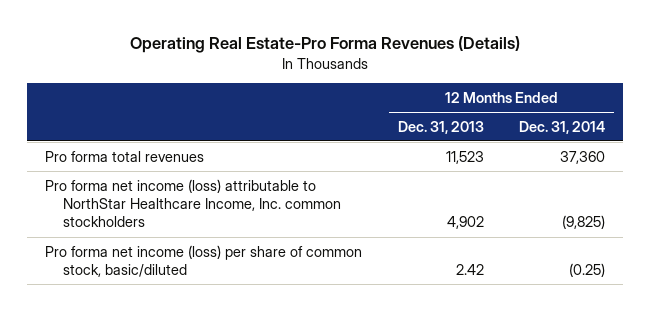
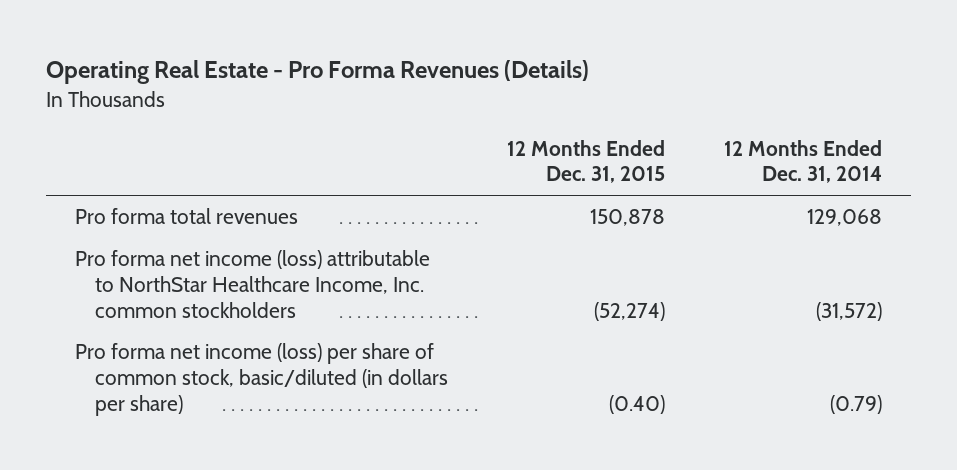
- Operating Real Estate-Pro Forma Revenues (Details)
+ Operating Real Estate - Pro Forma Revenues (Details)
- | 12 Months Ended Dec. 31, 2013 | 12 Months Ended Dec. 31, 2014
+ | 12 Months Ended Dec. 31, 2015 | 12 Months Ended Dec. 31, 2014
- Pro forma total revenues | 11,523 | 37,360
- Pro forma net income (loss) attributable to NorthStar Healthcare Income, Inc. common stockholders | 4,902 | (9,825)
- Pro forma net income (loss) per share of common stock, basic/diluted | 2.42 | (0.25)
+ Pro forma total revenues | 150,878 | 129,068
+ Pro forma net income (loss) attributable to NorthStar Healthcare Income, Inc. common stockholders | (52,274) | (31,572)
+ Pro forma net income (loss) per share of common stock, basic/diluted (in dollars per share) | (0.40) | (0.79)

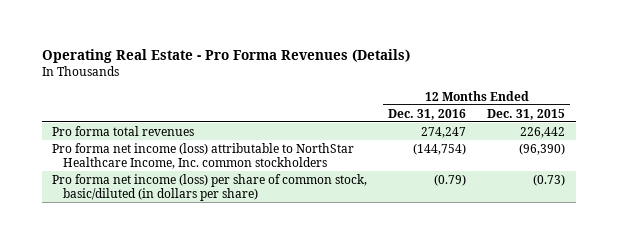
- | 12 Months Ended Dec. 31, 2015 | 12 Months Ended Dec. 31, 2014
+ | 12 Months Ended Dec. 31, 2016 | 12 Months Ended Dec. 31, 2015
- Pro forma total revenues | 150,878 | 129,068
- Pro forma net income (loss) attributable to NorthStar Healthcare Income, Inc. common stockholders | (52,274) | (31,572)
- Pro forma net income (loss) per share of common stock, basic/diluted (in dollars per share) | (0.40) | (0.79)
+ Pro forma total revenues | 274,247 | 226,442
+ Pro forma net income (loss) attributable to NorthStar Healthcare Income, Inc. common stockholders | (144,754) | (96,390)
+ Pro forma net income (loss) per share of common stock, basic/diluted (in dollars per share) | (0.79) | (0.73)

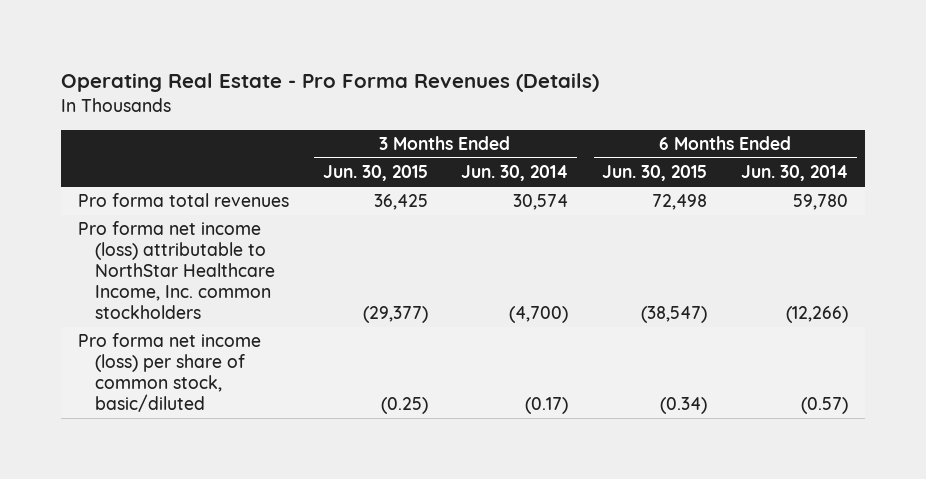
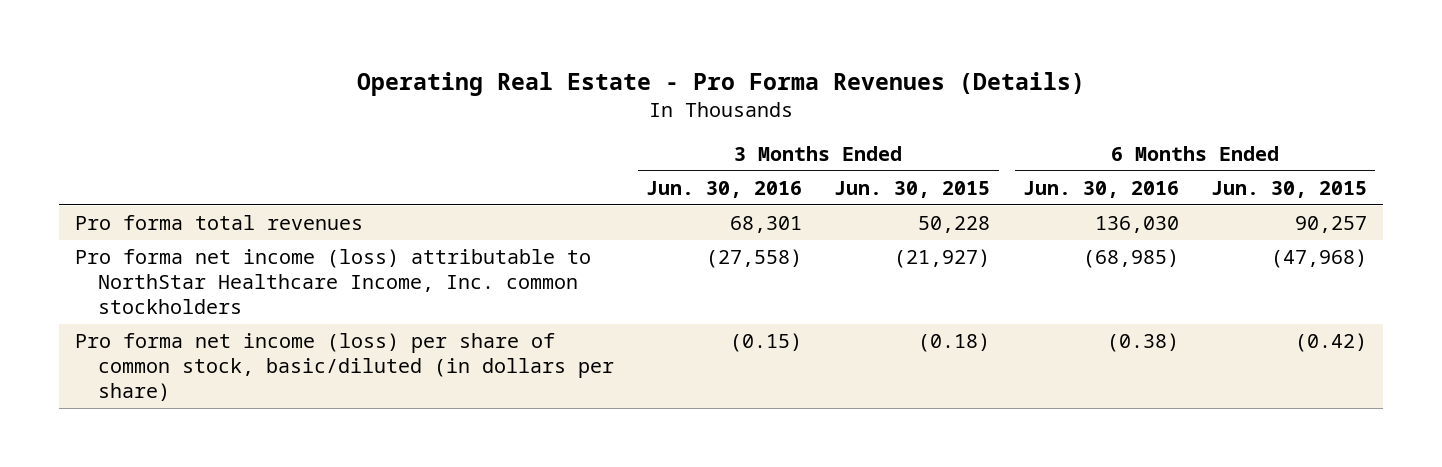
- | 3 Months Ended Jun. 30, 2015 | 3 Months Ended Jun. 30, 2014 | 6 Months Ended Jun. 30, 2015 | 6 Months Ended Jun. 30, 2014
+ | 3 Months Ended Jun. 30, 2016 | 3 Months Ended Jun. 30, 2015 | 6 Months Ended Jun. 30, 2016 | 6 Months Ended Jun. 30, 2015
- Pro forma total revenues | 36,425 | 30,574 | 72,498 | 59,780
- Pro forma net income (loss) attributable to NorthStar Healthcare Income, Inc. common stockholders | (29,377) | (4,700) | (38,547) | (12,266)
- Pro forma net income (loss) per share of common stock, basic/diluted | (0.25) | (0.17) | (0.34) | (0.57)
+ Pro forma total revenues | 68,301 | 50,228 | 136,030 | 90,257
+ Pro forma net income (loss) attributable to NorthStar Healthcare Income, Inc. common stockholders | (27,558) | (21,927) | (68,985) | (47,968)
+ Pro forma net income (loss) per share of common stock, basic/diluted (in dollars per share) | (0.15) | (0.18) | (0.38) | (0.42)

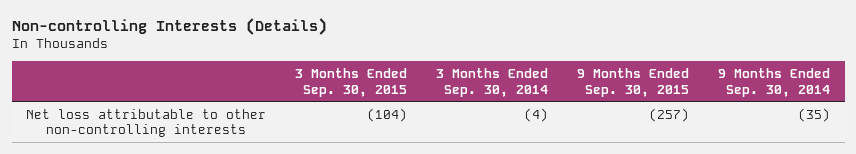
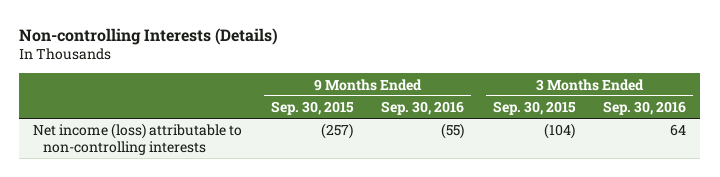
- | 3 Months Ended Sep. 30, 2015 | 3 Months Ended Sep. 30, 2014 | 9 Months Ended Sep. 30, 2015 | 9 Months Ended Sep. 30, 2014
+ | 9 Months Ended Sep. 30, 2015 | 9 Months Ended Sep. 30, 2016 | 3 Months Ended Sep. 30, 2015 | 3 Months Ended Sep. 30, 2016
- Net loss attributable to other non-controlling interests | (104) | (4) | (257) | (35)
+ Net income (loss) attributable to non-controlling interests | (257) | (55) | (104) | 64

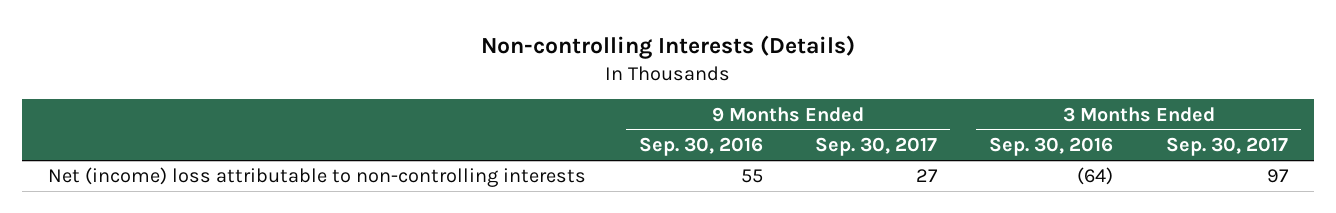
- | 9 Months Ended Sep. 30, 2015 | 9 Months Ended Sep. 30, 2016 | 3 Months Ended Sep. 30, 2015 | 3 Months Ended Sep. 30, 2016
+ | 9 Months Ended Sep. 30, 2016 | 9 Months Ended Sep. 30, 2017 | 3 Months Ended Sep. 30, 2016 | 3 Months Ended Sep. 30, 2017
- Net income (loss) attributable to non-controlling interests | (257) | (55) | (104) | 64
+ Net (income) loss attributable to non-controlling interests | 55 | 27 | (64) | 97

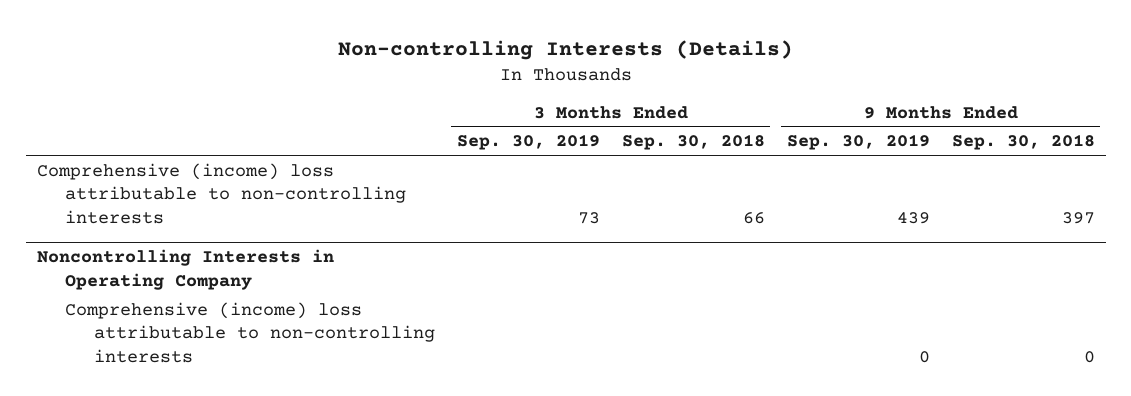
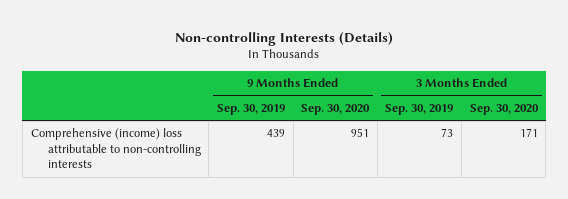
- | 3 Months Ended Sep. 30, 2019 | 3 Months Ended Sep. 30, 2018 | 9 Months Ended Sep. 30, 2019 | 9 Months Ended Sep. 30, 2018
+ | 9 Months Ended Sep. 30, 2019 | 9 Months Ended Sep. 30, 2020 | 3 Months Ended Sep. 30, 2019 | 3 Months Ended Sep. 30, 2020
- Noncontrolling Interests in Operating Company
- Comprehensive (income) loss attributable to non-controlling interests | | | 0 | 0

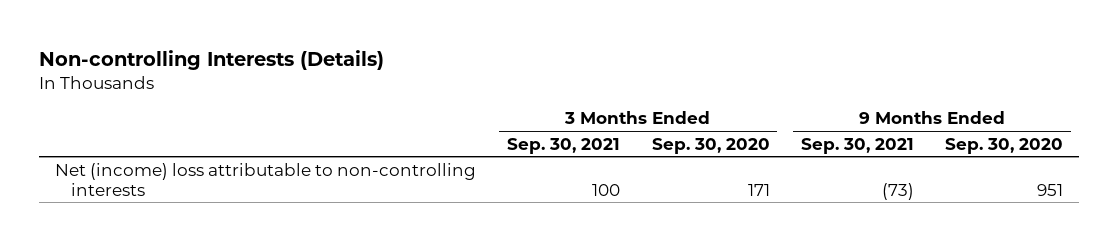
- | 9 Months Ended Sep. 30, 2019 | 9 Months Ended Sep. 30, 2020 | 3 Months Ended Sep. 30, 2019 | 3 Months Ended Sep. 30, 2020
+ | 3 Months Ended Sep. 30, 2021 | 3 Months Ended Sep. 30, 2020 | 9 Months Ended Sep. 30, 2021 | 9 Months Ended Sep. 30, 2020
- Comprehensive (income) loss attributable to non-controlling interests | 439 | 951 | 73 | 171
+ Net (income) loss attributable to non-controlling interests | 100 | 171 | (73) | 951

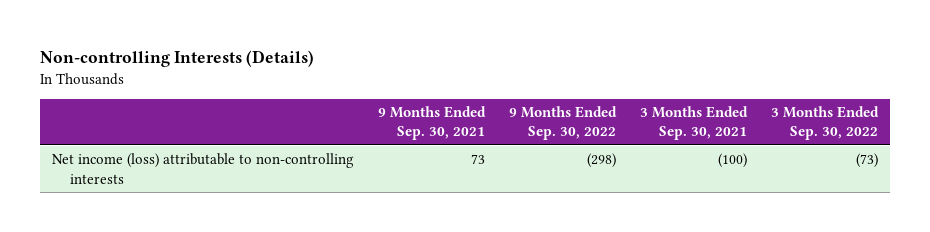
- | 3 Months Ended Sep. 30, 2021 | 3 Months Ended Sep. 30, 2020 | 9 Months Ended Sep. 30, 2021 | 9 Months Ended Sep. 30, 2020
+ | 9 Months Ended Sep. 30, 2021 | 9 Months Ended Sep. 30, 2022 | 3 Months Ended Sep. 30, 2021 | 3 Months Ended Sep. 30, 2022
- Net (income) loss attributable to non-controlling interests | 100 | 171 | (73) | 951
+ Net income (loss) attributable to non-controlling interests | 73 | (298) | (100) | (73)

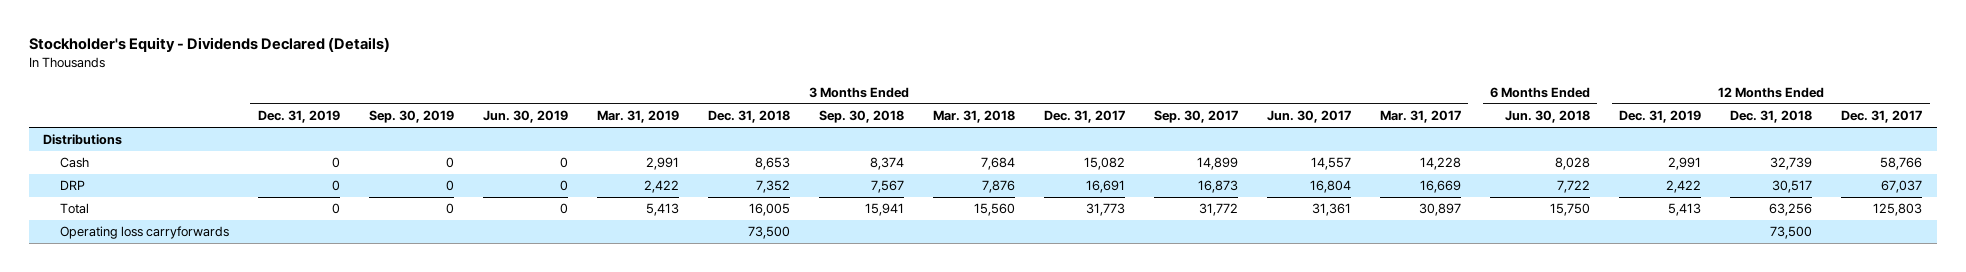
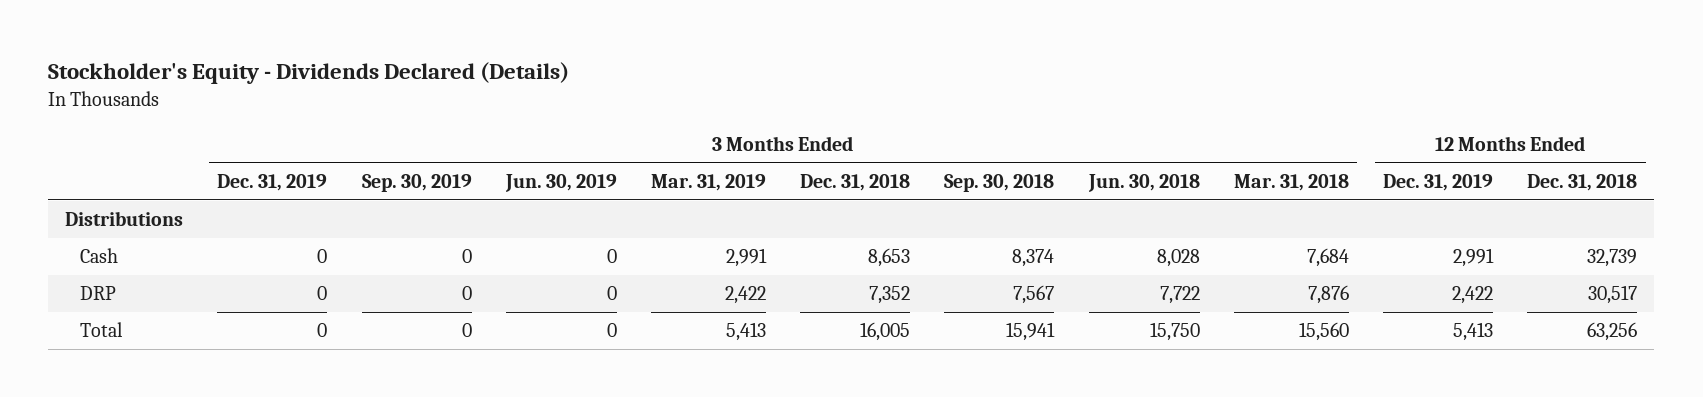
- | 3 Months Ended Dec. 31, 2019 | 3 Months Ended Sep. 30, 2019 | 3 Months Ended Jun. 30, 2019 | 3 Months Ended Mar. 31, 2019 | 3 Months Ended Dec. 31, 2018 | 3 Months Ended Sep. 30, 2018 | 3 Months Ended Mar. 31, 2018 | 3 Months Ended Dec. 31, 2017 | 3 Months Ended Sep. 30, 2017 | 3 Months Ended Jun. 30, 2017 | 3 Months Ended Mar. 31, 2017 | 6 Months Ended Jun. 30, 2018 | 12 Months Ended Dec. 31, 2019 | 12 Months Ended Dec. 31, 2018 | 12 Months Ended Dec. 31, 2017
+ | 3 Months Ended Dec. 31, 2019 | 3 Months Ended Sep. 30, 2019 | 3 Months Ended Jun. 30, 2019 | 3 Months Ended Mar. 31, 2019 | 3 Months Ended Dec. 31, 2018 | 3 Months Ended Sep. 30, 2018 | 3 Months Ended Jun. 30, 2018 | 3 Months Ended Mar. 31, 2018 | 12 Months Ended Dec. 31, 2019 | 12 Months Ended Dec. 31, 2018
- Operating loss carryforwards | | | | | 73,500 | | | | | | | | | 73,500 |

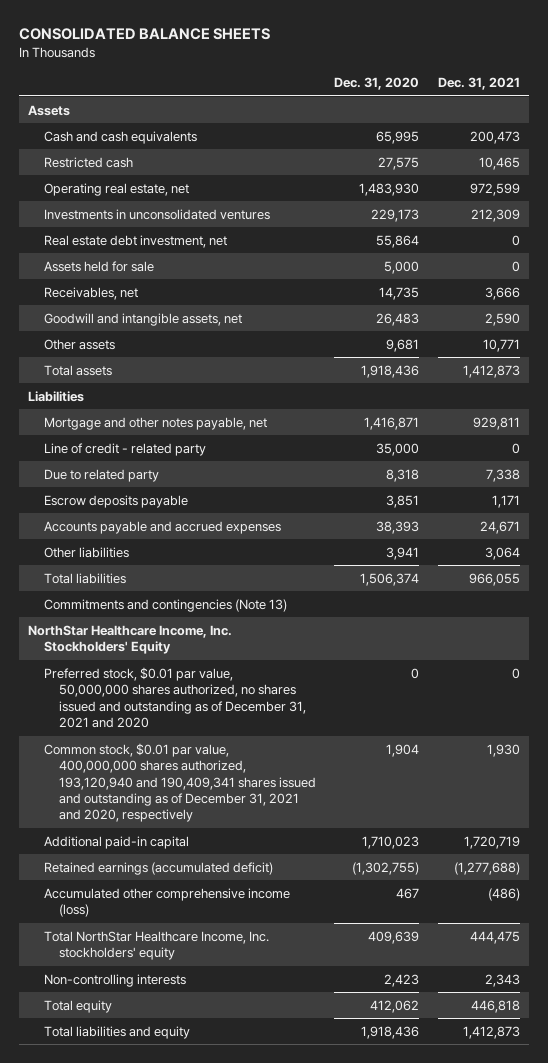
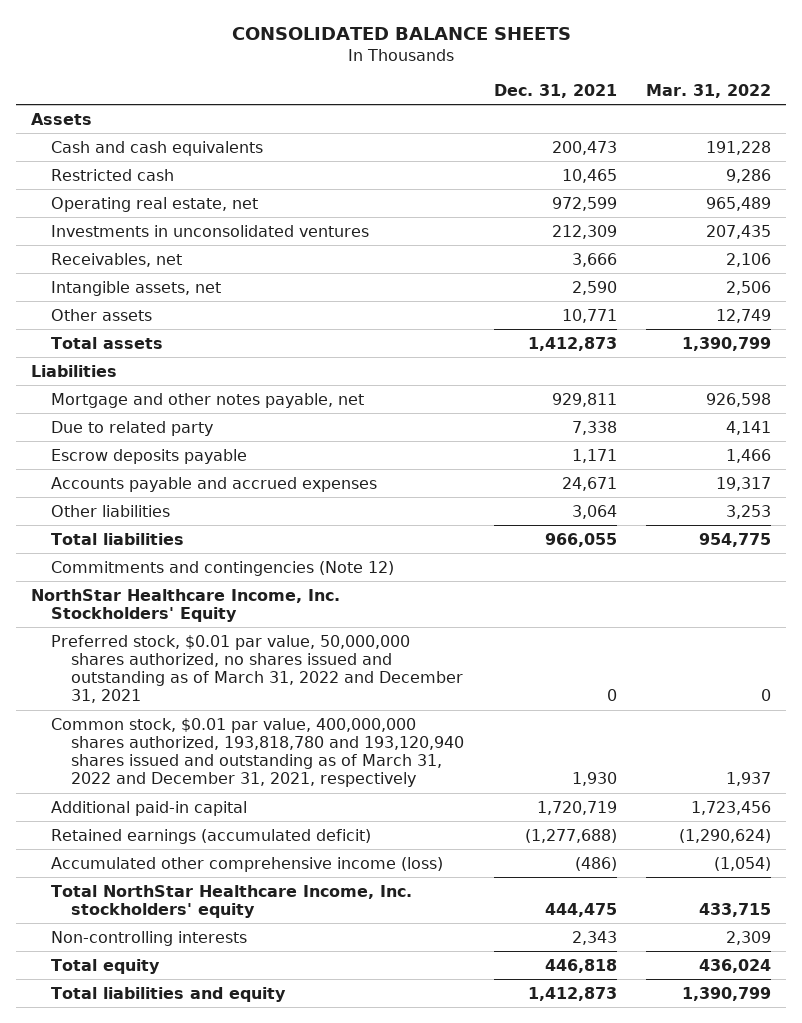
- | Dec. 31, 2020 | Dec. 31, 2021
+ | Dec. 31, 2021 | Mar. 31, 2022
- Real estate debt investment, net | 55,864 | 0
- Assets held for sale | 5,000 | 0
- Goodwill and intangible assets, net | 26,483 | 2,590
+ Intangible assets, net | 2,590 | 2,506
- Line of credit - related party | 35,000 | 0
- Commitments and contingencies (Note 13)
+ Commitments and contingencies (Note 12)
- Preferred stock, $0.01 par value, 50,000,000 shares authorized, no shares issued and outstanding as of December 31, 2021 and 2020 | 0 | 0
- Common stock, $0.01 par value, 400,000,000 shares authorized, 193,120,940 and 190,409,341 shares issued and outstanding as of December 31, 2021 and 2020, respectively | 1,904 | 1,930
+ Preferred stock, $0.01 par value, 50,000,000 shares authorized, no shares issued and outstanding as of March 31, 2022 and December 31, 2021 | 0 | 0
+ Common stock, $0.01 par value, 400,000,000 shares authorized, 193,818,780 and 193,120,940 shares issued and outstanding as of March 31, 2022 and December 31, 2021, respectively | 1,930 | 1,937

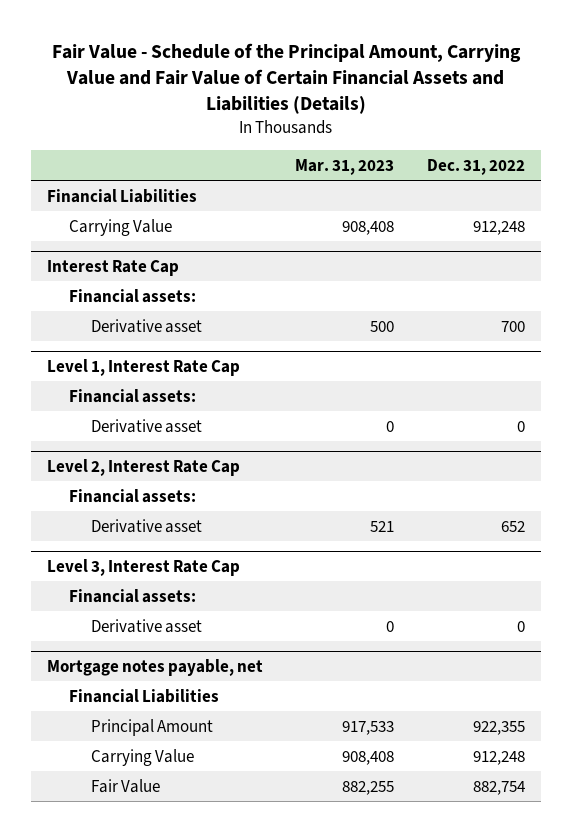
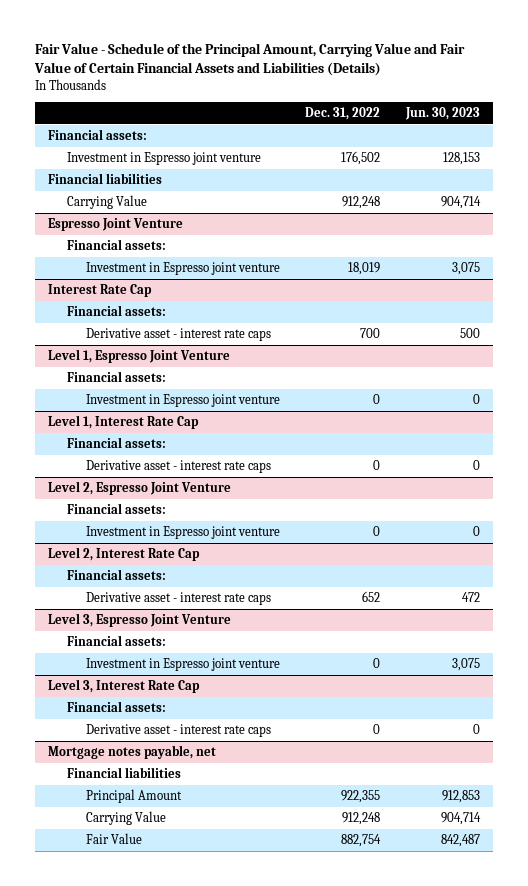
- | Mar. 31, 2023 | Dec. 31, 2022
+ | Dec. 31, 2022 | Jun. 30, 2023
- Financial Liabilities
+ Financial assets:
+ Investment in Espresso joint venture | 176,502 | 128,153
+ Financial liabilities
+ Espresso Joint Venture
+ Financial assets:
+ Investment in Espresso joint venture | 18,019 | 3,075
@ Interest Rate Cap
- Derivative asset | 500 | 700
+ Derivative asset - interest rate caps | 700 | 500
+ Level 1, Espresso Joint Venture
+ Financial assets:
+ Investment in Espresso joint venture | 0 | 0
@ Level 1, Interest Rate Cap
- Derivative asset | 0 | 0
+ Derivative asset - interest rate caps | 0 | 0
+ Level 2, Espresso Joint Venture
+ Financial assets:
+ Investment in Espresso joint venture | 0 | 0
@ Level 2, Interest Rate Cap
- Derivative asset | 521 | 652
+ Derivative asset - interest rate caps | 652 | 472
+ Level 3, Espresso Joint Venture
+ Financial assets:
+ Investment in Espresso joint venture | 0 | 3,075
@ Level 3, Interest Rate Cap
- Derivative asset | 0 | 0
+ Derivative asset - interest rate caps | 0 | 0
@ Mortgage notes payable, net
- Financial Liabilities
+ Financial liabilities

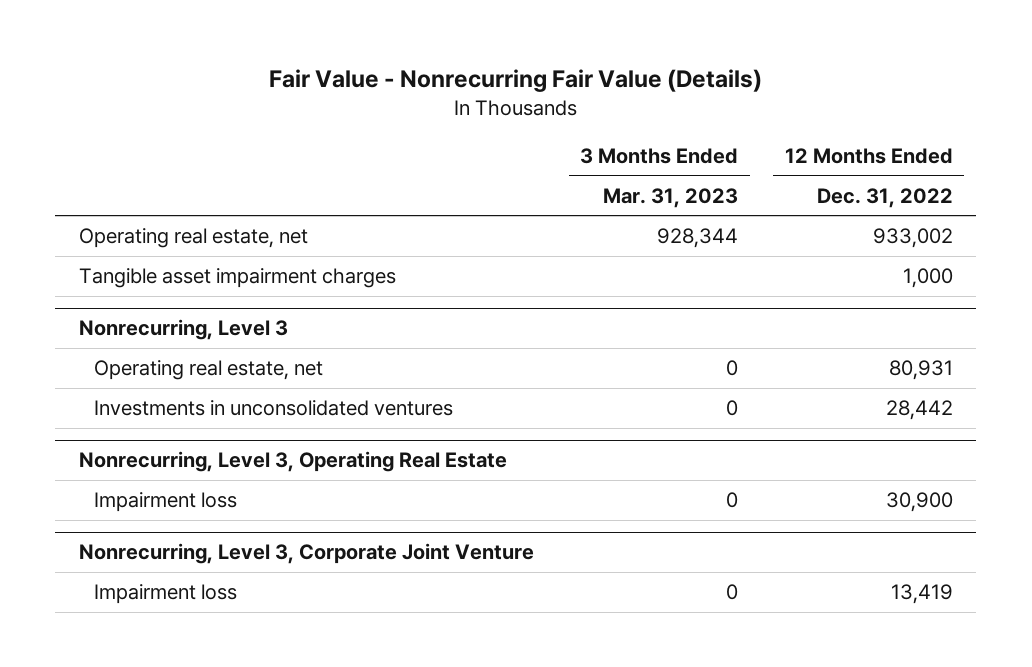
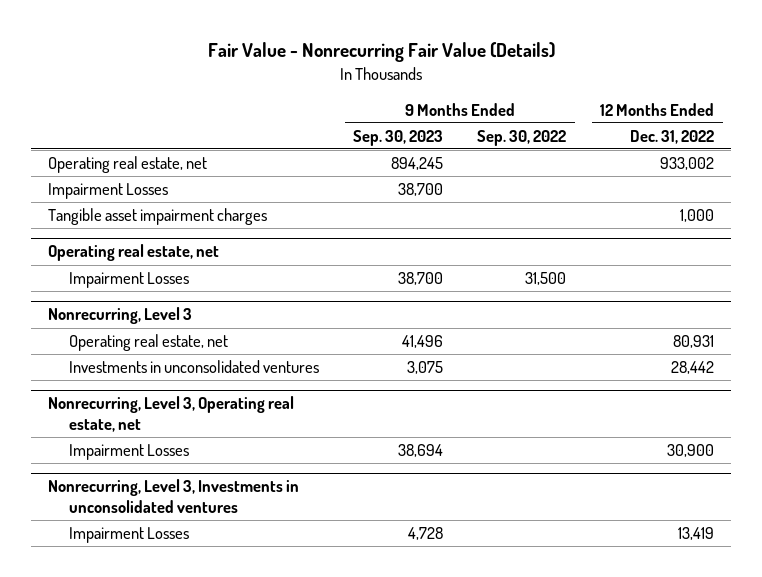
- | 3 Months Ended Mar. 31, 2023 | 12 Months Ended Dec. 31, 2022
+ | 9 Months Ended Sep. 30, 2023 | 9 Months Ended Sep. 30, 2022 | 12 Months Ended Dec. 31, 2022
+ Impairment Losses | 38,700 | |
+ Operating real estate, net
+ Impairment Losses | 38,700 | 31,500 |
- Nonrecurring, Level 3, Operating Real Estate
- Impairment loss | 0 | 30,900
- Nonrecurring, Level 3, Corporate Joint Venture
- Impairment loss | 0 | 13,419
+ Nonrecurring, Level 3, Operating real estate, net
+ Impairment Losses | 38,694 | | 30,900
+ Nonrecurring, Level 3, Investments in unconsolidated ventures
+ Impairment Losses | 4,728 | | 13,419

